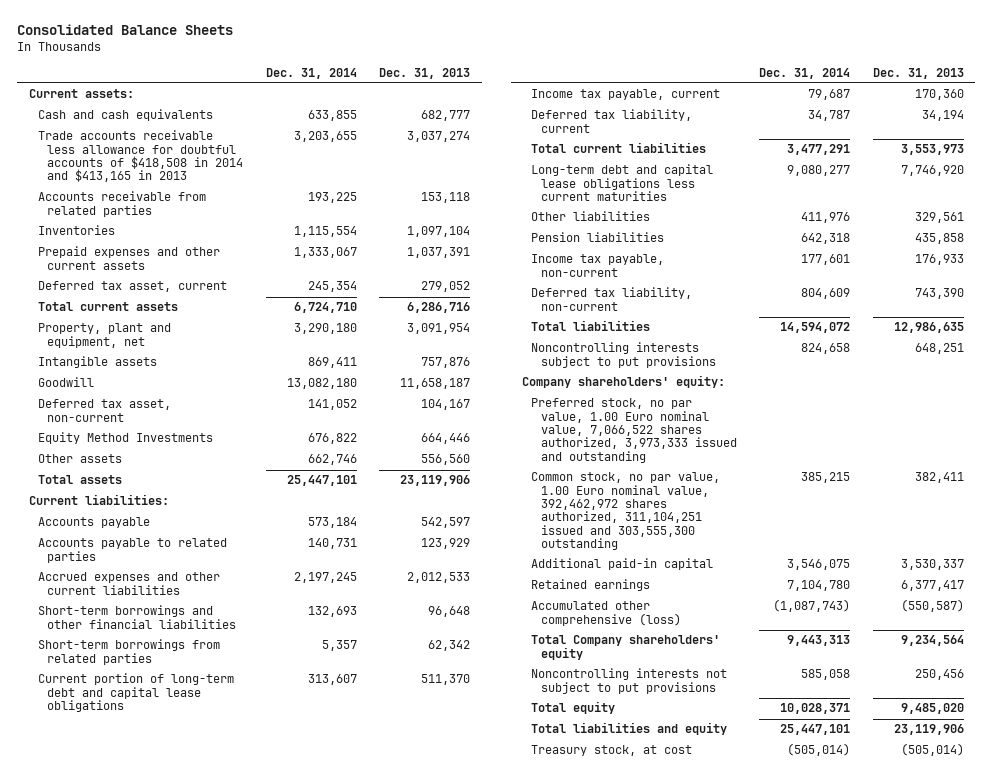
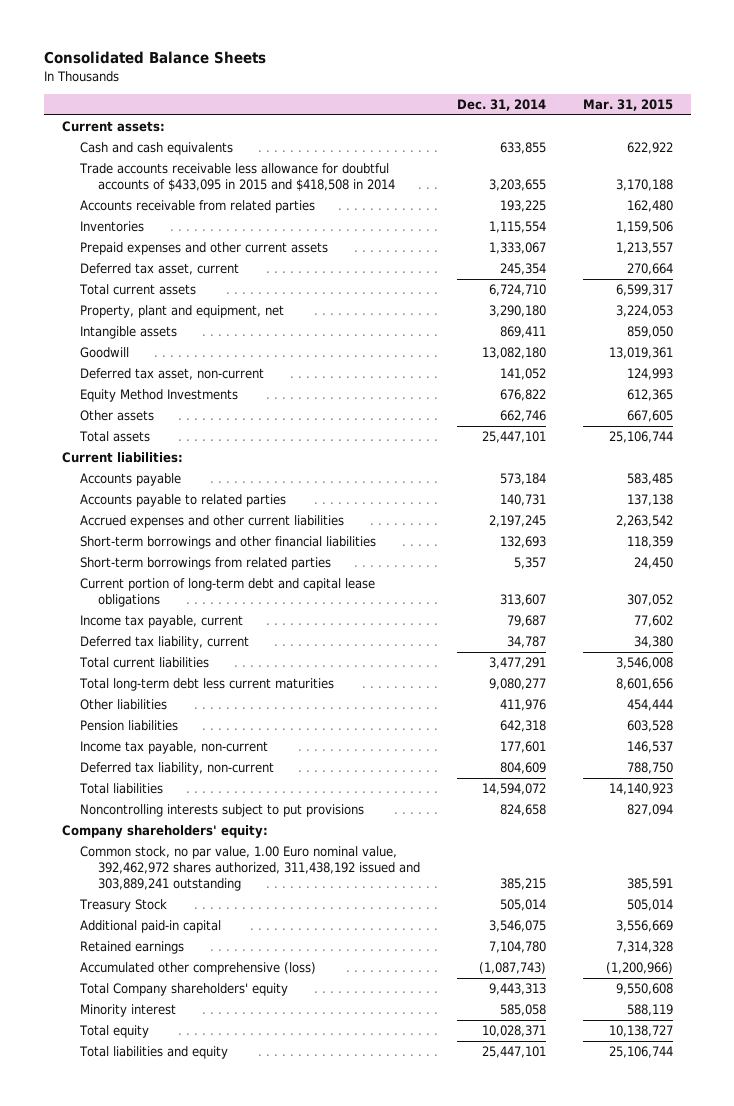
- | Dec. 31, 2014 | Dec. 31, 2013
+ | Dec. 31, 2014 | Mar. 31, 2015
- Trade accounts receivable less allowance for doubtful accounts of $418,508 in 2014 and $413,165 in 2013 | 3,203,655 | 3,037,274
+ Trade accounts receivable less allowance for doubtful accounts of $433,095 in 2015 and $418,508 in 2014 | 3,203,655 | 3,170,188
- Long-term debt and capital lease obligations less current maturities | 9,080,277 | 7,746,920
+ Total long-term debt less current maturities | 9,080,277 | 8,601,656
- Preferred stock, no par value, 1.00 Euro nominal value, 7,066,522 shares authorized, 3,973,333 issued and outstanding
- Common stock, no par value, 1.00 Euro nominal value, 392,462,972 shares authorized, 311,104,251 issued and 303,555,300 outstanding | 385,215 | 382,411
+ Common stock, no par value, 1.00 Euro nominal value, 392,462,972 shares authorized, 311,438,192 issued and 303,889,241 outstanding | 385,215 | 385,591
+ Treasury Stock | 505,014 | 505,014
- Noncontrolling interests not subject to put provisions | 585,058 | 250,456
+ Minority interest | 585,058 | 588,119
- Treasury stock, at cost | (505,014) | (505,014)

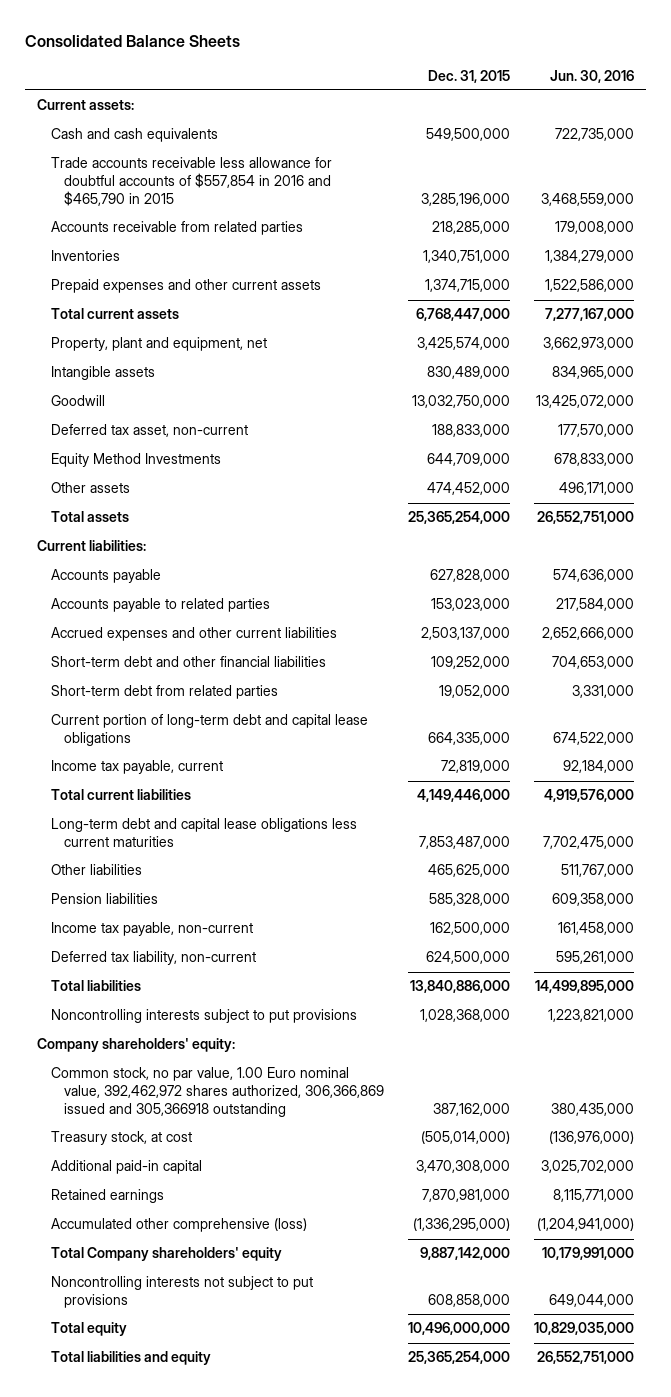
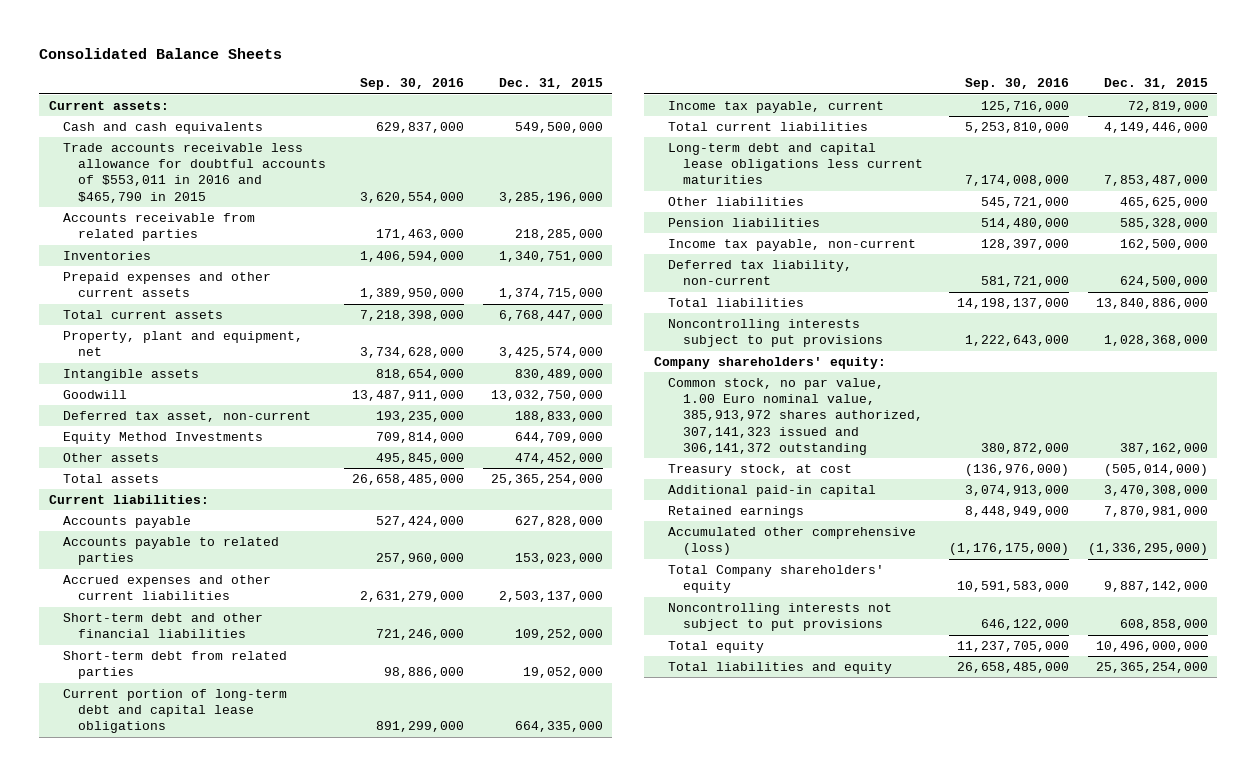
- | Dec. 31, 2015 | Jun. 30, 2016
+ | Sep. 30, 2016 | Dec. 31, 2015
- Trade accounts receivable less allowance for doubtful accounts of $557,854 in 2016 and $465,790 in 2015 | 3,285,196,000 | 3,468,559,000
+ Trade accounts receivable less allowance for doubtful accounts of $553,011 in 2016 and $465,790 in 2015 | 3,620,554,000 | 3,285,196,000
- Common stock, no par value, 1.00 Euro nominal value, 392,462,972 shares authorized, 306,366,869 issued and 305,366918 outstanding | 387,162,000 | 380,435,000
+ Common stock, no par value, 1.00 Euro nominal value, 385,913,972 shares authorized, 307,141,323 issued and 306,141,372 outstanding | 380,872,000 | 387,162,000

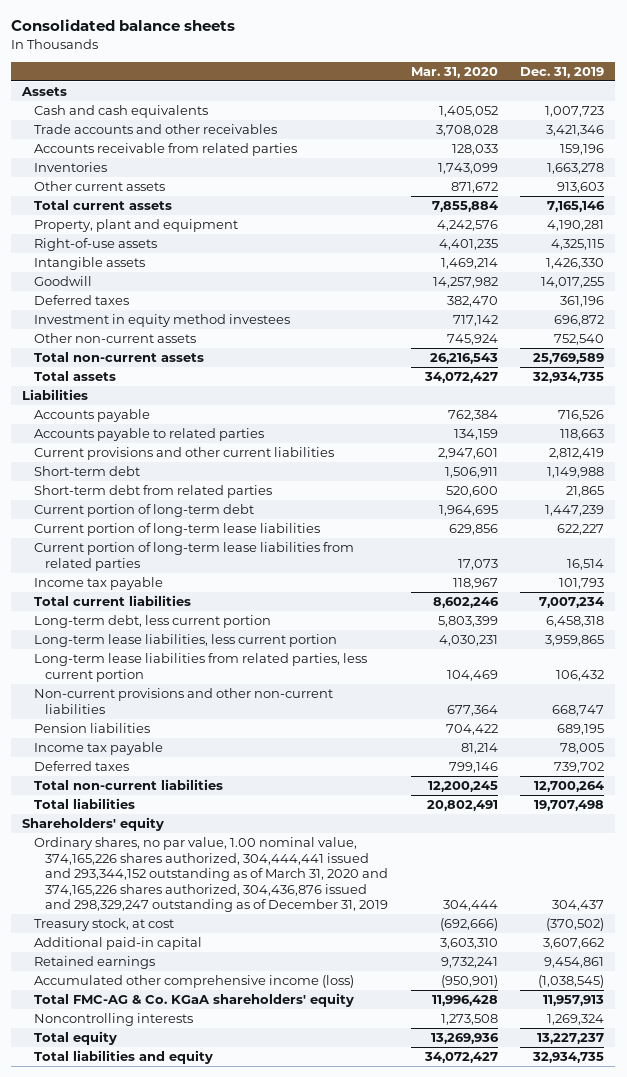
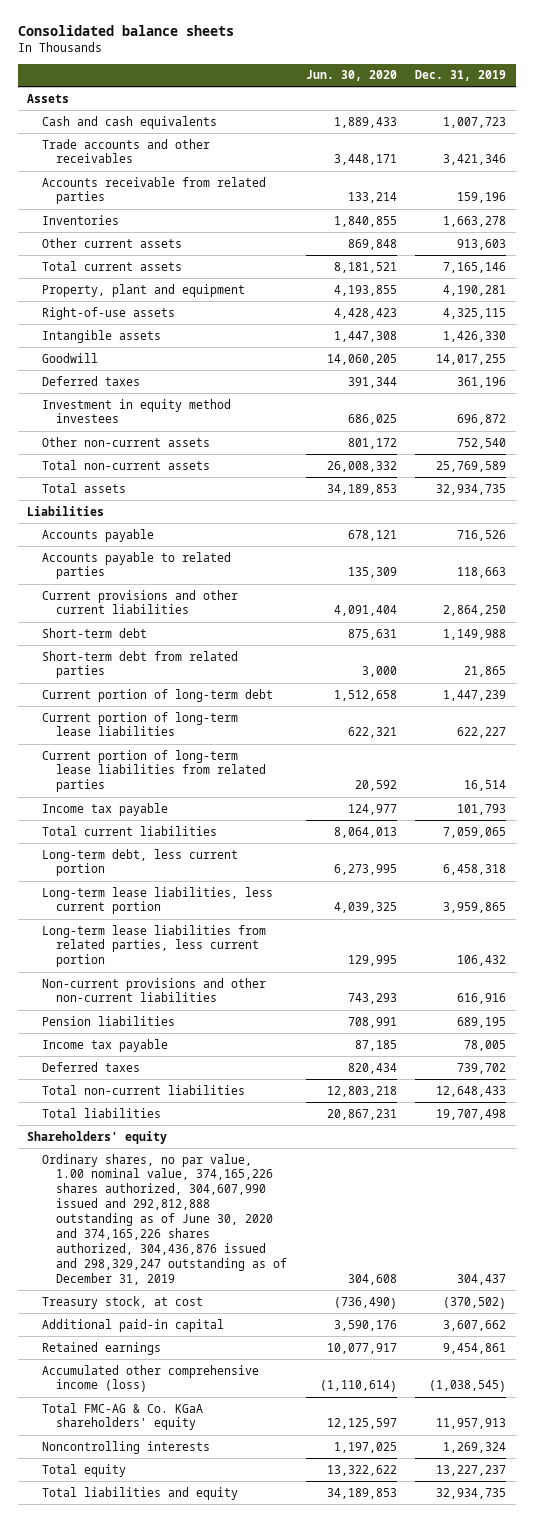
- | Mar. 31, 2020 | Dec. 31, 2019
+ | Jun. 30, 2020 | Dec. 31, 2019
- Current provisions and other current liabilities | 2,947,601 | 2,812,419
+ Current provisions and other current liabilities | 4,091,404 | 2,864,250
- Total current liabilities | 8,602,246 | 7,007,234
+ Total current liabilities | 8,064,013 | 7,059,065
- Non-current provisions and other non-current liabilities | 677,364 | 668,747
+ Non-current provisions and other non-current liabilities | 743,293 | 616,916
- Total non-current liabilities | 12,200,245 | 12,700,264
+ Total non-current liabilities | 12,803,218 | 12,648,433
- Ordinary shares, no par value, 1.00 nominal value, 374,165,226 shares authorized, 304,444,441 issued and 293,344,152 outstanding as of March 31, 2020 and 374,165,226 shares authorized, 304,436,876 issued and 298,329,247 outstanding as of December 31, 2019 | 304,444 | 304,437
+ Ordinary shares, no par value, 1.00 nominal value, 374,165,226 shares authorized, 304,607,990 issued and 292,812,888 outstanding as of June 30, 2020 and 374,165,226 shares authorized, 304,436,876 issued and 298,329,247 outstanding as of December 31, 2019 | 304,608 | 304,437

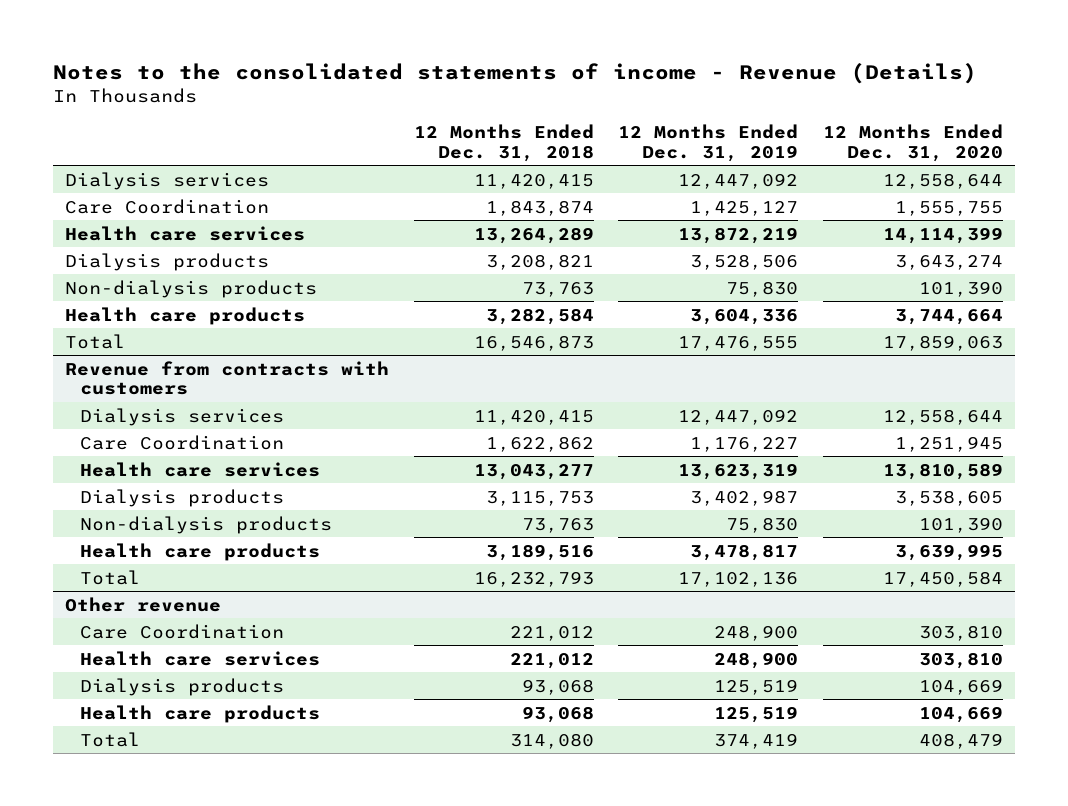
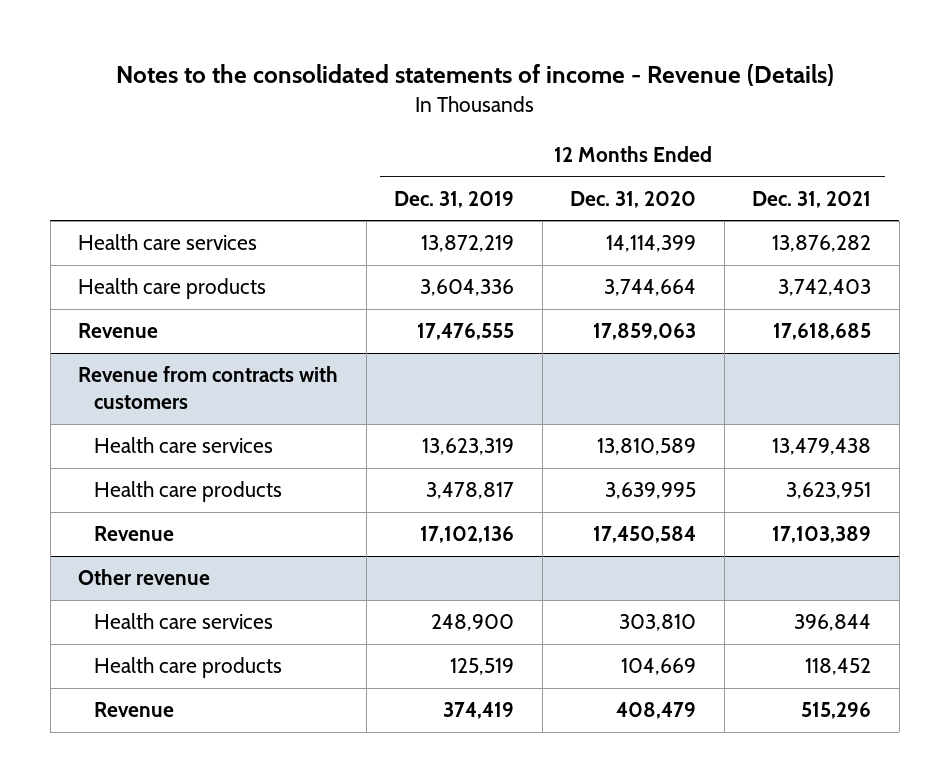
- | 12 Months Ended Dec. 31, 2018 | 12 Months Ended Dec. 31, 2019 | 12 Months Ended Dec. 31, 2020
+ | 12 Months Ended Dec. 31, 2019 | 12 Months Ended Dec. 31, 2020 | 12 Months Ended Dec. 31, 2021
- Dialysis services | 11,420,415 | 12,447,092 | 12,558,644
- Care Coordination | 1,843,874 | 1,425,127 | 1,555,755
- Dialysis products | 3,208,821 | 3,528,506 | 3,643,274
- Non-dialysis products | 73,763 | 75,830 | 101,390
- Total | 16,546,873 | 17,476,555 | 17,859,063
+ Revenue | 17,476,555 | 17,859,063 | 17,618,685
@ Revenue from contracts with customers
- Dialysis services | 11,420,415 | 12,447,092 | 12,558,644
- Care Coordination | 1,622,862 | 1,176,227 | 1,251,945
- Dialysis products | 3,115,753 | 3,402,987 | 3,538,605
- Non-dialysis products | 73,763 | 75,830 | 101,390
- Total | 16,232,793 | 17,102,136 | 17,450,584
+ Revenue | 17,102,136 | 17,450,584 | 17,103,389
@ Other revenue
- Care Coordination | 221,012 | 248,900 | 303,810
- Dialysis products | 93,068 | 125,519 | 104,669
- Total | 314,080 | 374,419 | 408,479
+ Revenue | 374,419 | 408,479 | 515,296

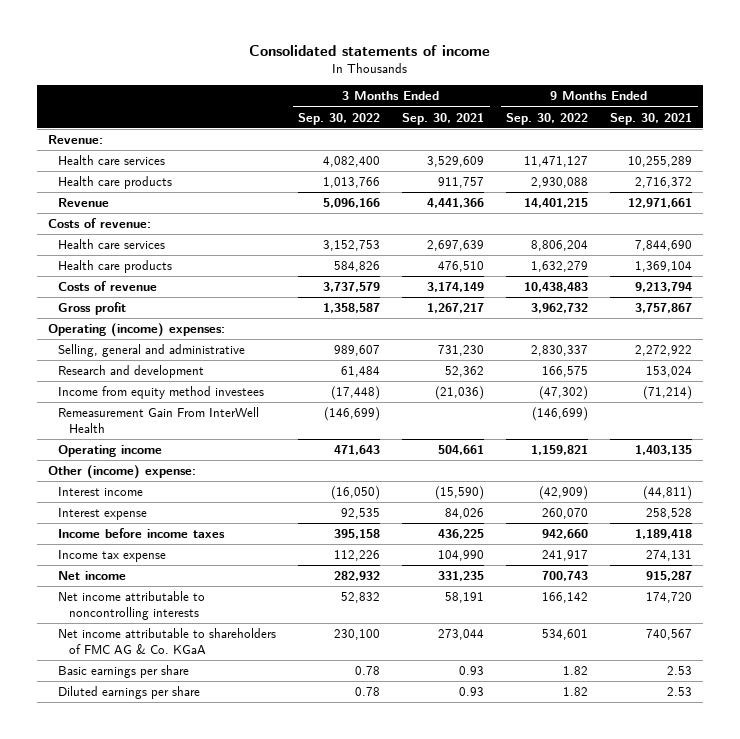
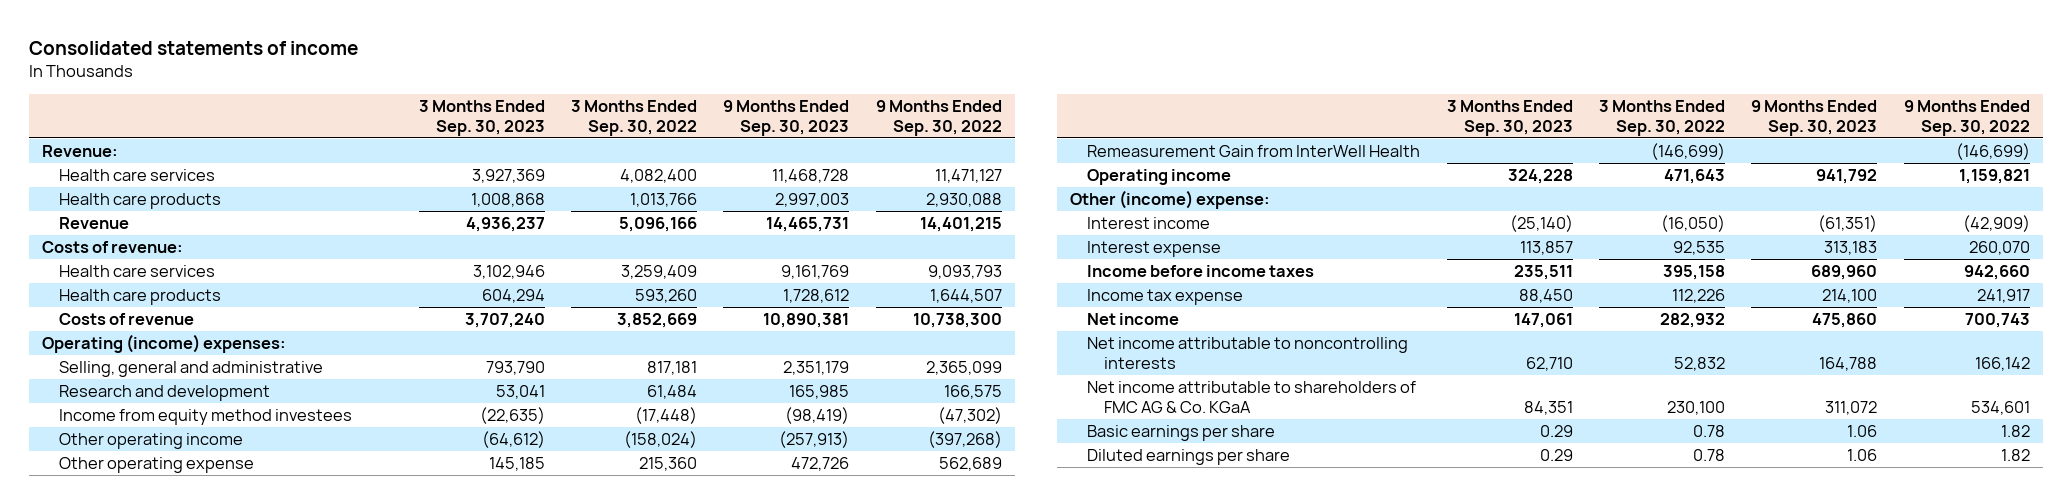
- | 3 Months Ended Sep. 30, 2022 | 3 Months Ended Sep. 30, 2021 | 9 Months Ended Sep. 30, 2022 | 9 Months Ended Sep. 30, 2021
+ | 3 Months Ended Sep. 30, 2023 | 3 Months Ended Sep. 30, 2022 | 9 Months Ended Sep. 30, 2023 | 9 Months Ended Sep. 30, 2022
- Health care services | 3,152,753 | 2,697,639 | 8,806,204 | 7,844,690
- Health care products | 584,826 | 476,510 | 1,632,279 | 1,369,104
- Costs of revenue | 3,737,579 | 3,174,149 | 10,438,483 | 9,213,794
- Gross profit | 1,358,587 | 1,267,217 | 3,962,732 | 3,757,867
+ Health care services | 3,102,946 | 3,259,409 | 9,161,769 | 9,093,793
+ Health care products | 604,294 | 593,260 | 1,728,612 | 1,644,507
+ Costs of revenue | 3,707,240 | 3,852,669 | 10,890,381 | 10,738,300
- Selling, general and administrative | 989,607 | 731,230 | 2,830,337 | 2,272,922
+ Selling, general and administrative | 793,790 | 817,181 | 2,351,179 | 2,365,099
- Remeasurement Gain From InterWell Health | (146,699) | | (146,699) |
+ Other operating income | (64,612) | (158,024) | (257,913) | (397,268)
+ Other operating expense | 145,185 | 215,360 | 472,726 | 562,689
+ Remeasurement Gain from InterWell Health | | (146,699) | | (146,699)

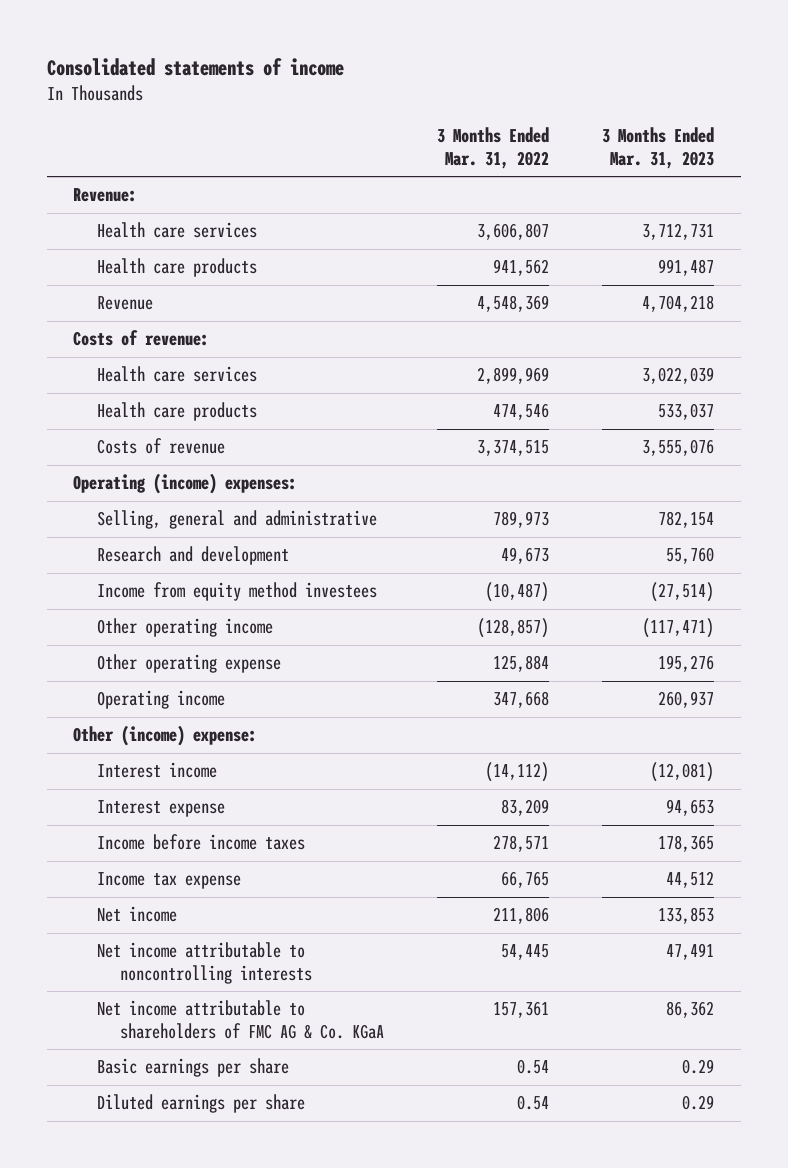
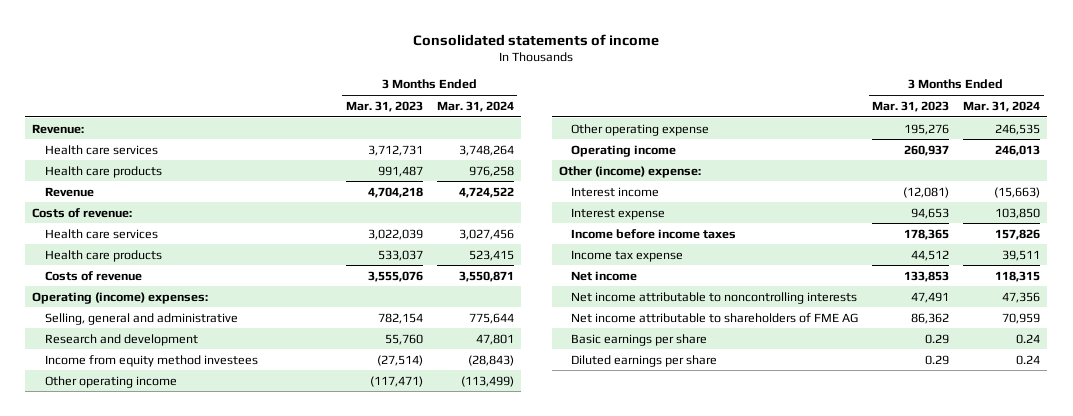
- | 3 Months Ended Mar. 31, 2022 | 3 Months Ended Mar. 31, 2023
+ | 3 Months Ended Mar. 31, 2023 | 3 Months Ended Mar. 31, 2024
- Net income attributable to shareholders of FMC AG & Co. KGaA | 157,361 | 86,362
+ Net income attributable to shareholders of FME AG | 86,362 | 70,959

